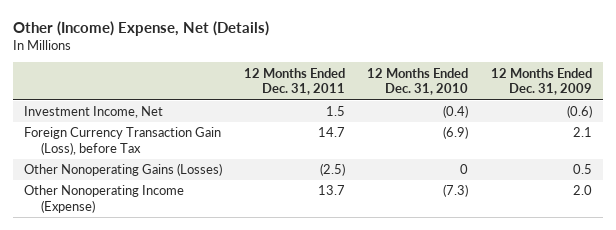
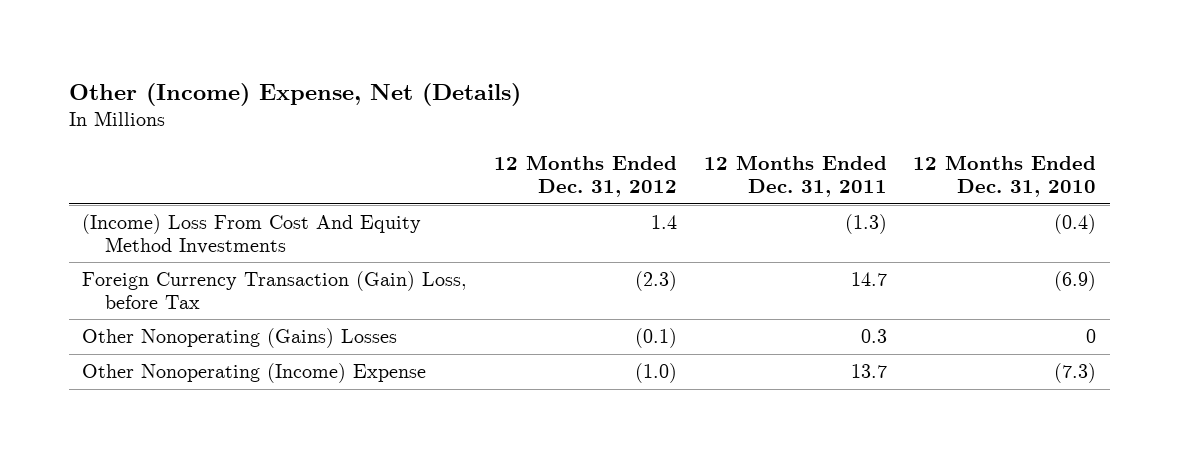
- | 12 Months Ended Dec. 31, 2011 | 12 Months Ended Dec. 31, 2010 | 12 Months Ended Dec. 31, 2009
+ | 12 Months Ended Dec. 31, 2012 | 12 Months Ended Dec. 31, 2011 | 12 Months Ended Dec. 31, 2010
- Investment Income, Net | 1.5 | (0.4) | (0.6)
- Foreign Currency Transaction Gain (Loss), before Tax | 14.7 | (6.9) | 2.1
- Other Nonoperating Gains (Losses) | (2.5) | 0 | 0.5
- Other Nonoperating Income (Expense) | 13.7 | (7.3) | 2.0
+ (Income) Loss From Cost And Equity Method Investments | 1.4 | (1.3) | (0.4)
+ Foreign Currency Transaction (Gain) Loss, before Tax | (2.3) | 14.7 | (6.9)
+ Other Nonoperating (Gains) Losses | (0.1) | 0.3 | 0
+ Other Nonoperating (Income) Expense | (1.0) | 13.7 | (7.3)

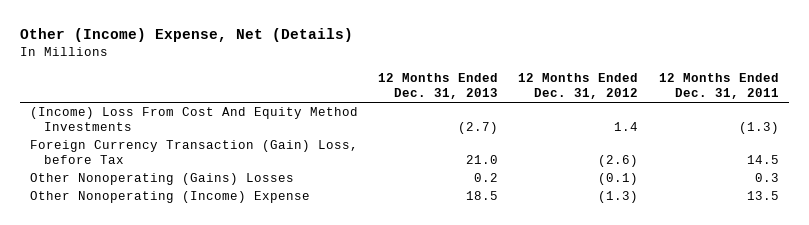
- | 12 Months Ended Dec. 31, 2012 | 12 Months Ended Dec. 31, 2011 | 12 Months Ended Dec. 31, 2010
+ | 12 Months Ended Dec. 31, 2013 | 12 Months Ended Dec. 31, 2012 | 12 Months Ended Dec. 31, 2011
- Foreign Currency Transaction (Gain) Loss, before Tax | (2.3) | 14.7 | (6.9)
+ Foreign Currency Transaction (Gain) Loss, before Tax | 21.0 | (2.6) | 14.5
- Other Nonoperating (Income) Expense | (1.0) | 13.7 | (7.3)
+ Other Nonoperating (Income) Expense | 18.5 | (1.3) | 13.5

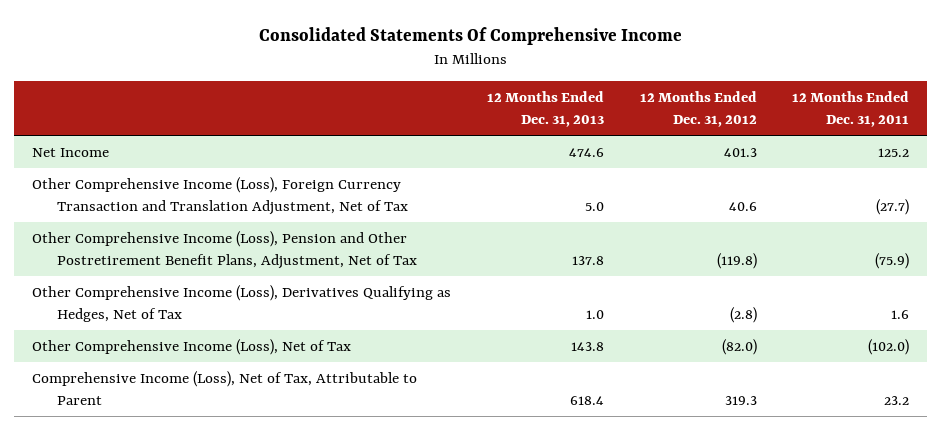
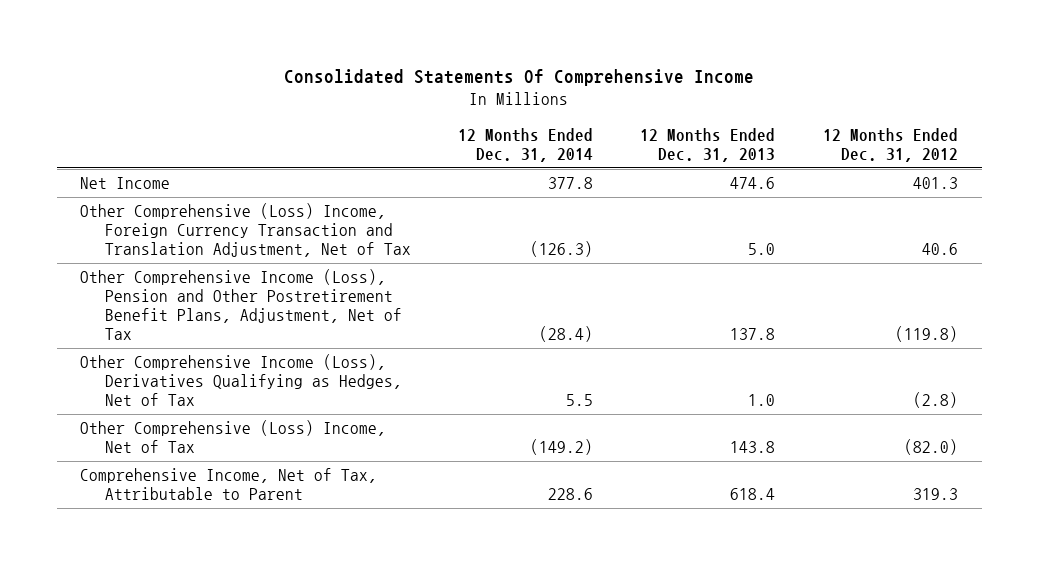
- | 12 Months Ended Dec. 31, 2013 | 12 Months Ended Dec. 31, 2012 | 12 Months Ended Dec. 31, 2011
+ | 12 Months Ended Dec. 31, 2014 | 12 Months Ended Dec. 31, 2013 | 12 Months Ended Dec. 31, 2012
- Other Comprehensive Income (Loss), Foreign Currency Transaction and Translation Adjustment, Net of Tax | 5.0 | 40.6 | (27.7)
+ Other Comprehensive (Loss) Income, Foreign Currency Transaction and Translation Adjustment, Net of Tax | (126.3) | 5.0 | 40.6
- Other Comprehensive Income (Loss), Net of Tax | 143.8 | (82.0) | (102.0)
- Comprehensive Income (Loss), Net of Tax, Attributable to Parent | 618.4 | 319.3 | 23.2
+ Other Comprehensive (Loss) Income, Net of Tax | (149.2) | 143.8 | (82.0)
+ Comprehensive Income, Net of Tax, Attributable to Parent | 228.6 | 618.4 | 319.3

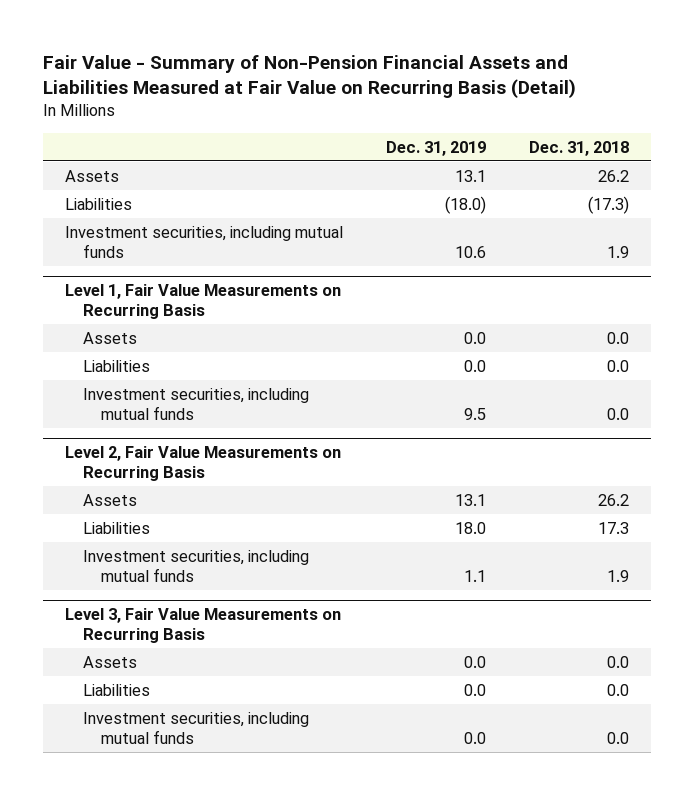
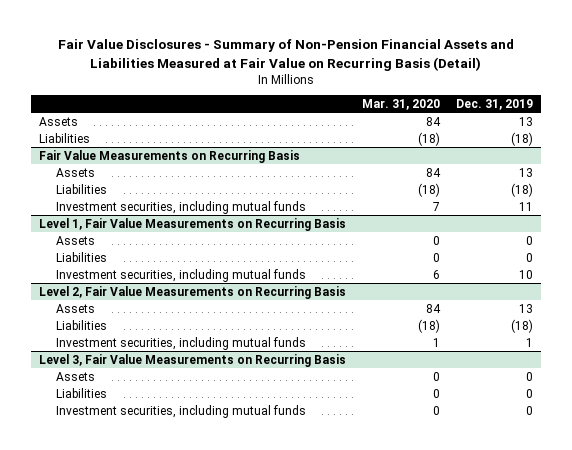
- Fair Value - Summary of Non-Pension Financial Assets and Liabilities Measured at Fair Value on Recurring Basis (Detail)
+ Fair Value Disclosures - Summary of Non-Pension Financial Assets and Liabilities Measured at Fair Value on Recurring Basis (Detail)
- | Dec. 31, 2019 | Dec. 31, 2018
+ | Mar. 31, 2020 | Dec. 31, 2019
- Assets | 13.1 | 26.2
- Liabilities | (18.0) | (17.3)
- Investment securities, including mutual funds | 10.6 | 1.9
+ Assets | 84 | 13
+ Liabilities | (18) | (18)
+ Fair Value Measurements on Recurring Basis
+ Assets | 84 | 13
+ Liabilities | (18) | (18)
+ Investment securities, including mutual funds | 7 | 11
@ Level 1, Fair Value Measurements on Recurring Basis
- Assets | 0.0 | 0.0
- Liabilities | 0.0 | 0.0
- Investment securities, including mutual funds | 9.5 | 0.0
+ Assets | 0 | 0
+ Liabilities | 0 | 0
+ Investment securities, including mutual funds | 6 | 10
@ Level 2, Fair Value Measurements on Recurring Basis
- Assets | 13.1 | 26.2
- Liabilities | 18.0 | 17.3
- Investment securities, including mutual funds | 1.1 | 1.9
+ Assets | 84 | 13
+ Liabilities | (18) | (18)
+ Investment securities, including mutual funds | 1 | 1
@ Level 3, Fair Value Measurements on Recurring Basis
- Assets | 0.0 | 0.0
- Liabilities | 0.0 | 0.0
- Investment securities, including mutual funds | 0.0 | 0.0
+ Assets | 0 | 0
+ Liabilities | 0 | 0
+ Investment securities, including mutual funds | 0 | 0

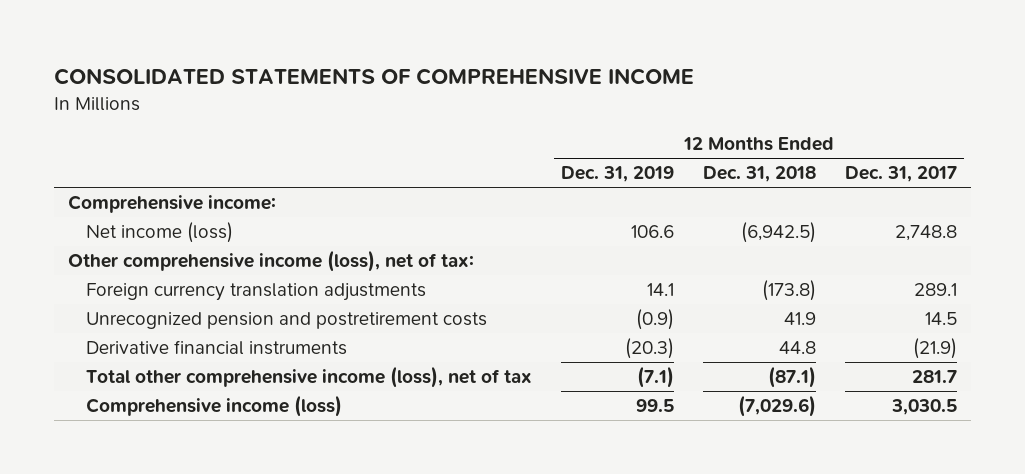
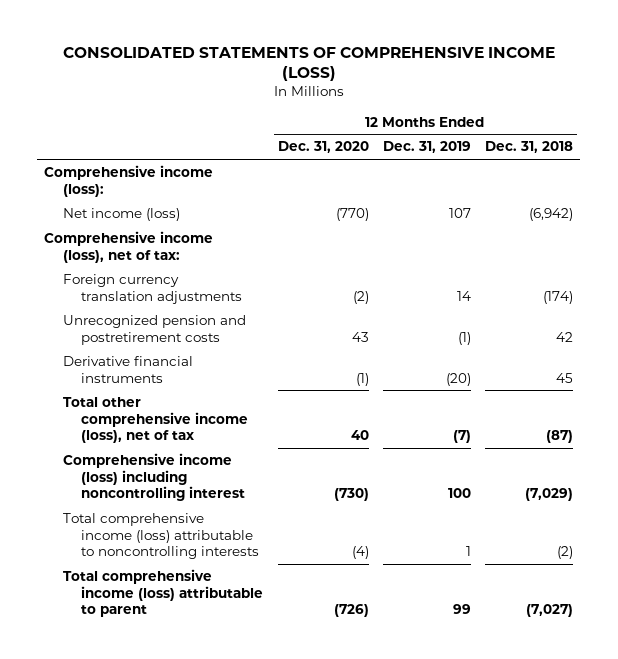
- CONSOLIDATED STATEMENTS OF COMPREHENSIVE INCOME
+ CONSOLIDATED STATEMENTS OF COMPREHENSIVE INCOME (LOSS)
- | 12 Months Ended Dec. 31, 2019 | 12 Months Ended Dec. 31, 2018 | 12 Months Ended Dec. 31, 2017
+ | 12 Months Ended Dec. 31, 2020 | 12 Months Ended Dec. 31, 2019 | 12 Months Ended Dec. 31, 2018
- Comprehensive income:
- Net income (loss) | 106.6 | (6,942.5) | 2,748.8
- Other comprehensive income (loss), net of tax:
- Foreign currency translation adjustments | 14.1 | (173.8) | 289.1
- Unrecognized pension and postretirement costs | (0.9) | 41.9 | 14.5
- Derivative financial instruments | (20.3) | 44.8 | (21.9)
- Total other comprehensive income (loss), net of tax | (7.1) | (87.1) | 281.7
- Comprehensive income (loss) | 99.5 | (7,029.6) | 3,030.5
+ Comprehensive income (loss):
+ Net income (loss) | (770) | 107 | (6,942)
+ Comprehensive income (loss), net of tax:
+ Foreign currency translation adjustments | (2) | 14 | (174)
+ Unrecognized pension and postretirement costs | 43 | (1) | 42
+ Derivative financial instruments | (1) | (20) | 45
+ Total other comprehensive income (loss), net of tax | 40 | (7) | (87)
+ Comprehensive income (loss) including noncontrolling interest | (730) | 100 | (7,029)
+ Total comprehensive income (loss) attributable to noncontrolling interests | (4) | 1 | (2)
+ Total comprehensive income (loss) attributable to parent | (726) | 99 | (7,027)

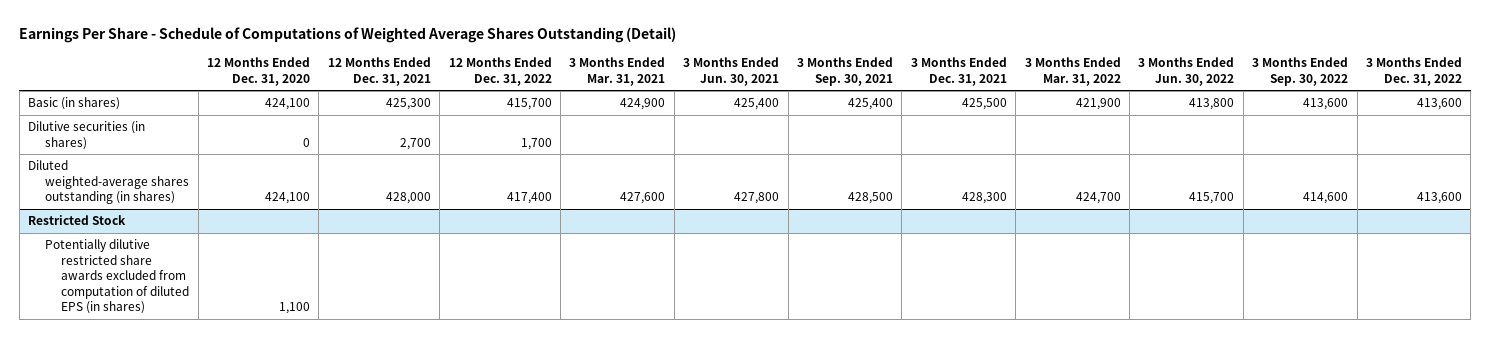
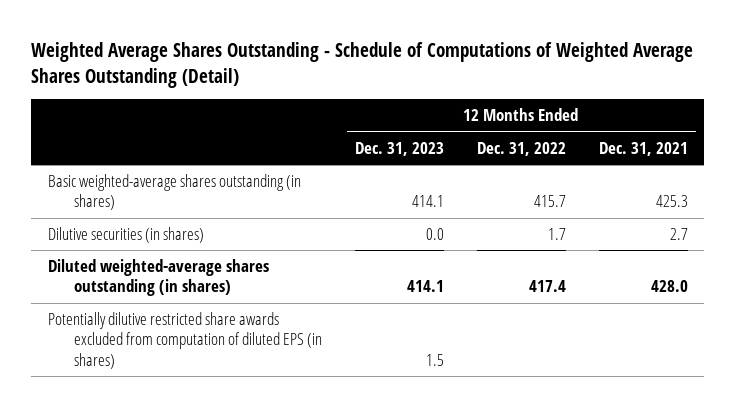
- Earnings Per Share - Schedule of Computations of Weighted Average Shares Outstanding (Detail)
+ Weighted Average Shares Outstanding - Schedule of Computations of Weighted Average Shares Outstanding (Detail)
- | 12 Months Ended Dec. 31, 2020 | 12 Months Ended Dec. 31, 2021 | 12 Months Ended Dec. 31, 2022 | 3 Months Ended Mar. 31, 2021 | 3 Months Ended Jun. 30, 2021 | 3 Months Ended Sep. 30, 2021 | 3 Months Ended Dec. 31, 2021 | 3 Months Ended Mar. 31, 2022 | 3 Months Ended Jun. 30, 2022 | 3 Months Ended Sep. 30, 2022 | 3 Months Ended Dec. 31, 2022
+ | 12 Months Ended Dec. 31, 2023 | 12 Months Ended Dec. 31, 2022 | 12 Months Ended Dec. 31, 2021
- Basic (in shares) | 424,100 | 425,300 | 415,700 | 424,900 | 425,400 | 425,400 | 425,500 | 421,900 | 413,800 | 413,600 | 413,600
- Dilutive securities (in shares) | 0 | 2,700 | 1,700 | | | | | | | |
- Diluted weighted-average shares outstanding (in shares) | 424,100 | 428,000 | 417,400 | 427,600 | 427,800 | 428,500 | 428,300 | 424,700 | 415,700 | 414,600 | 413,600
- Restricted Stock
+ Basic weighted-average shares outstanding (in shares) | 414.1 | 415.7 | 425.3
+ Dilutive securities (in shares) | 0.0 | 1.7 | 2.7
+ Diluted weighted-average shares outstanding (in shares) | 414.1 | 417.4 | 428.0

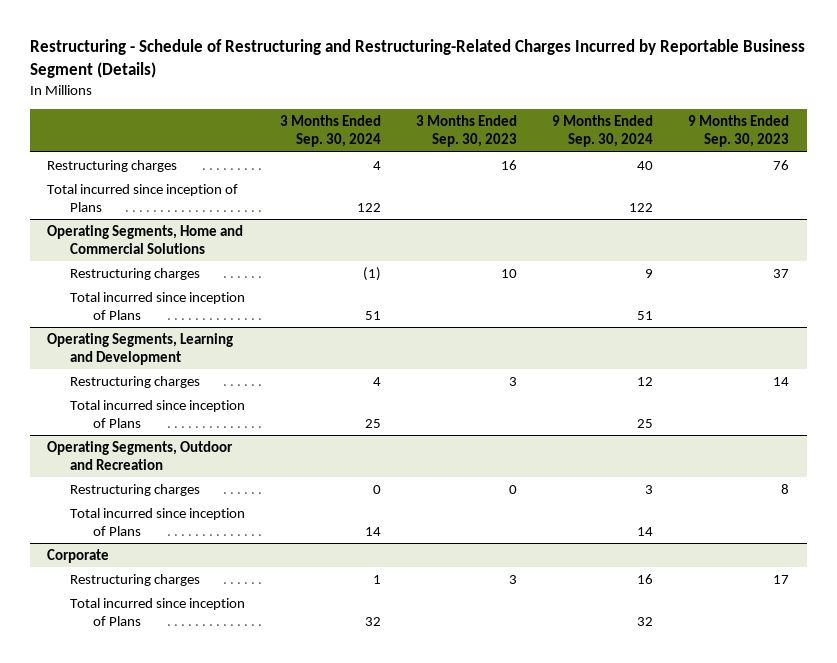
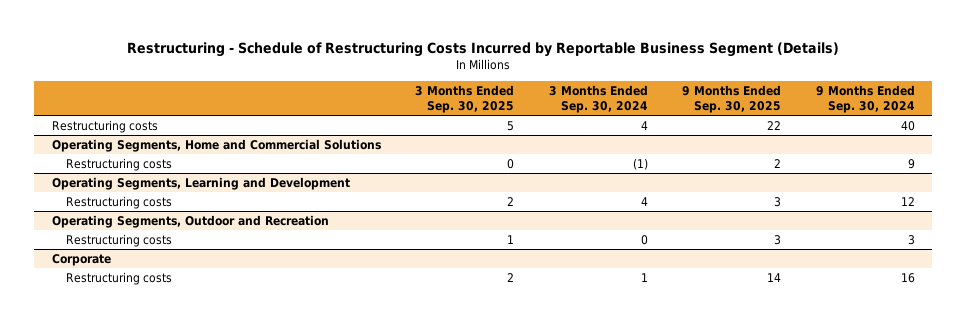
- Restructuring - Schedule of Restructuring and Restructuring-Related Charges Incurred by Reportable Business Segment (Details)
+ Restructuring - Schedule of Restructuring Costs Incurred by Reportable Business Segment (Details)
- | 3 Months Ended Sep. 30, 2024 | 3 Months Ended Sep. 30, 2023 | 9 Months Ended Sep. 30, 2024 | 9 Months Ended Sep. 30, 2023
+ | 3 Months Ended Sep. 30, 2025 | 3 Months Ended Sep. 30, 2024 | 9 Months Ended Sep. 30, 2025 | 9 Months Ended Sep. 30, 2024
- Restructuring charges | 4 | 16 | 40 | 76
- Total incurred since inception of Plans | 122 | | 122 |
+ Restructuring costs | 5 | 4 | 22 | 40
@ Operating Segments, Home and Commercial Solutions
- Restructuring charges | (1) | 10 | 9 | 37
- Total incurred since inception of Plans | 51 | | 51 |
+ Restructuring costs | 0 | (1) | 2 | 9
@ Operating Segments, Learning and Development
- Restructuring charges | 4 | 3 | 12 | 14
- Total incurred since inception of Plans | 25 | | 25 |
+ Restructuring costs | 2 | 4 | 3 | 12
@ Operating Segments, Outdoor and Recreation
- Restructuring charges | 0 | 0 | 3 | 8
- Total incurred since inception of Plans | 14 | | 14 |
+ Restructuring costs | 1 | 0 | 3 | 3
@ Corporate
- Restructuring charges | 1 | 3 | 16 | 17
- Total incurred since inception of Plans | 32 | | 32 |
+ Restructuring costs | 2 | 1 | 14 | 16

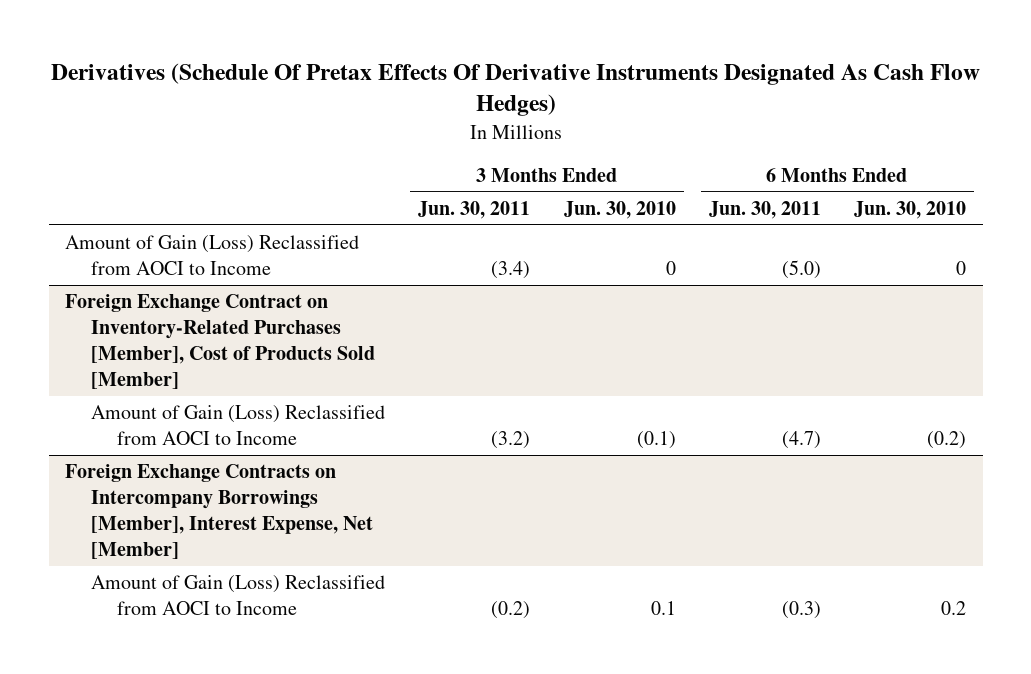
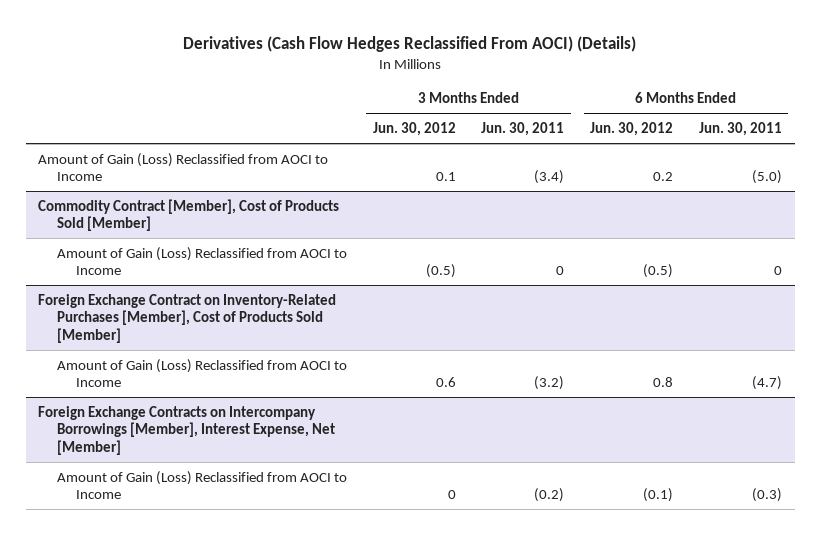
- Derivatives (Schedule Of Pretax Effects Of Derivative Instruments Designated As Cash Flow Hedges)
+ Derivatives (Cash Flow Hedges Reclassified From AOCI) (Details)
- | 3 Months Ended Jun. 30, 2011 | 3 Months Ended Jun. 30, 2010 | 6 Months Ended Jun. 30, 2011 | 6 Months Ended Jun. 30, 2010
+ | 3 Months Ended Jun. 30, 2012 | 3 Months Ended Jun. 30, 2011 | 6 Months Ended Jun. 30, 2012 | 6 Months Ended Jun. 30, 2011
+ Commodity Contract [Member], Cost of Products Sold [Member]
+ Amount of Gain (Loss) Reclassified from AOCI to Income | (0.5) | 0 | (0.5) | 0

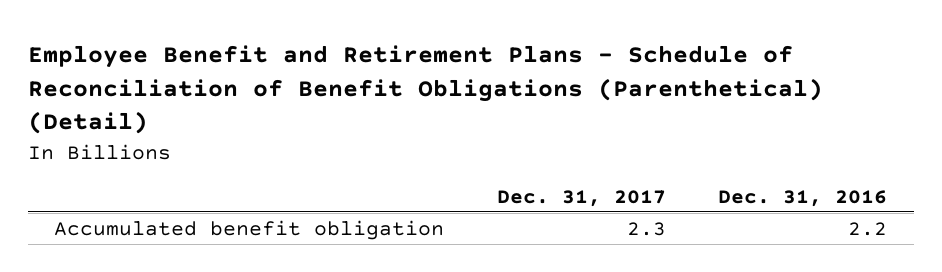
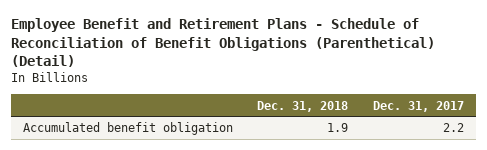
- | Dec. 31, 2017 | Dec. 31, 2016
+ | Dec. 31, 2018 | Dec. 31, 2017
- Accumulated benefit obligation | 2.3 | 2.2
+ Accumulated benefit obligation | 1.9 | 2.2

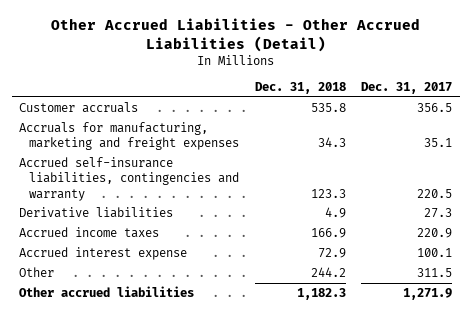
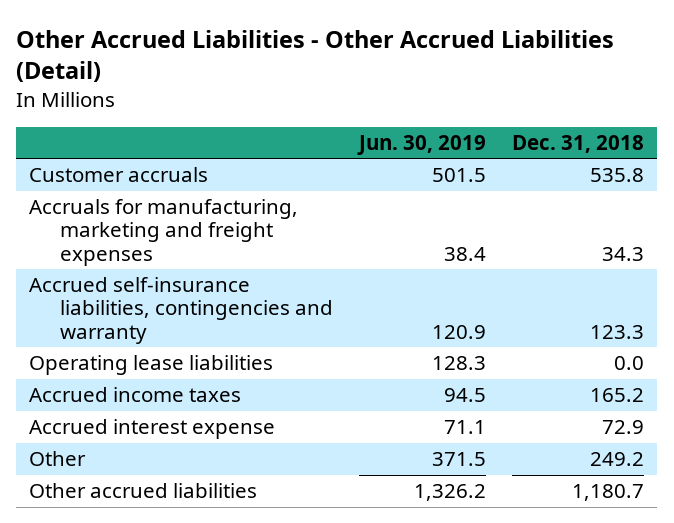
- | Dec. 31, 2018 | Dec. 31, 2017
+ | Jun. 30, 2019 | Dec. 31, 2018
- Derivative liabilities | 4.9 | 27.3
- Accrued income taxes | 166.9 | 220.9
+ Operating lease liabilities | 128.3 | 0.0
+ Accrued income taxes | 94.5 | 165.2
- Other | 244.2 | 311.5
- Other accrued liabilities | 1,182.3 | 1,271.9
+ Other | 371.5 | 249.2
+ Other accrued liabilities | 1,326.2 | 1,180.7

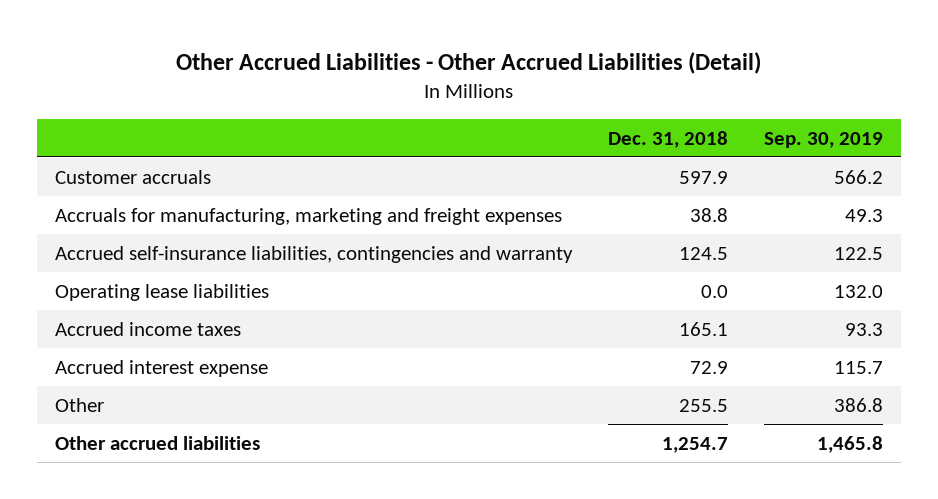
- | Jun. 30, 2019 | Dec. 31, 2018
+ | Dec. 31, 2018 | Sep. 30, 2019
- Customer accruals | 501.5 | 535.8
- Accruals for manufacturing, marketing and freight expenses | 38.4 | 34.3
- Accrued self-insurance liabilities, contingencies and warranty | 120.9 | 123.3
+ Customer accruals | 597.9 | 566.2
+ Accruals for manufacturing, marketing and freight expenses | 38.8 | 49.3
+ Accrued self-insurance liabilities, contingencies and warranty | 124.5 | 122.5
- Accrued income taxes | 94.5 | 165.2
+ Accrued income taxes | 165.1 | 93.3
- Other | 371.5 | 249.2
- Other accrued liabilities | 1,326.2 | 1,180.7
+ Other | 255.5 | 386.8
+ Other accrued liabilities | 1,254.7 | 1,465.8

